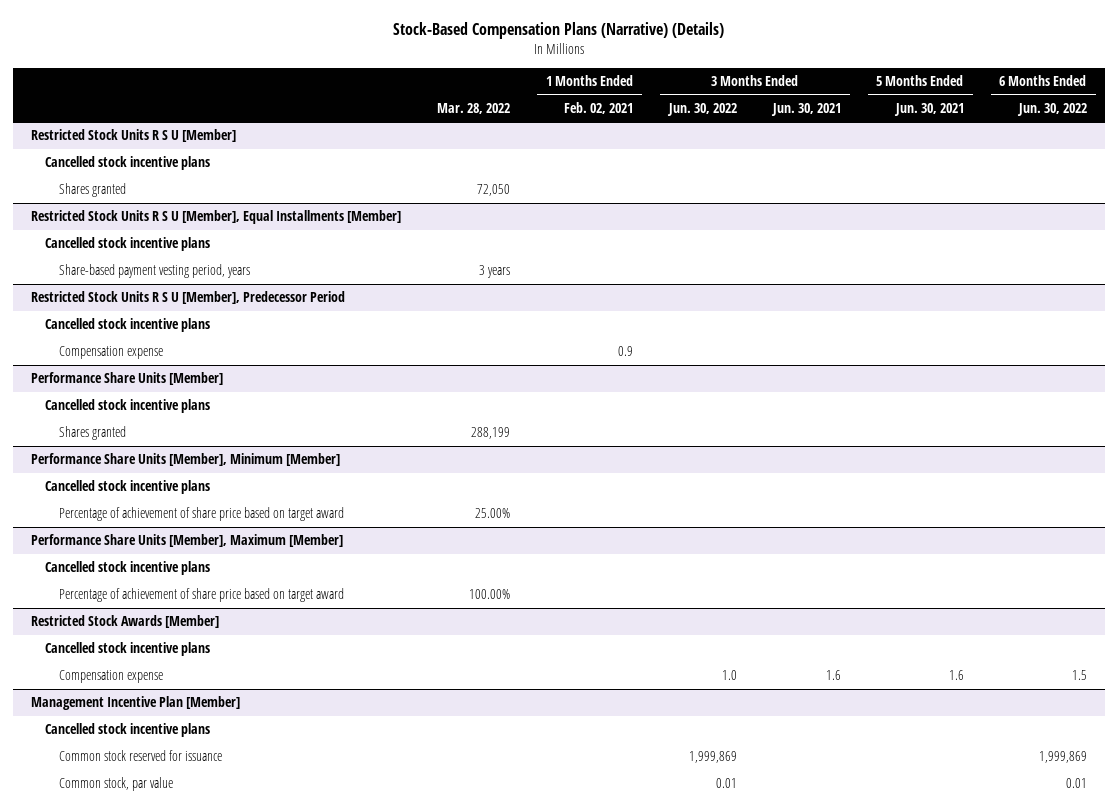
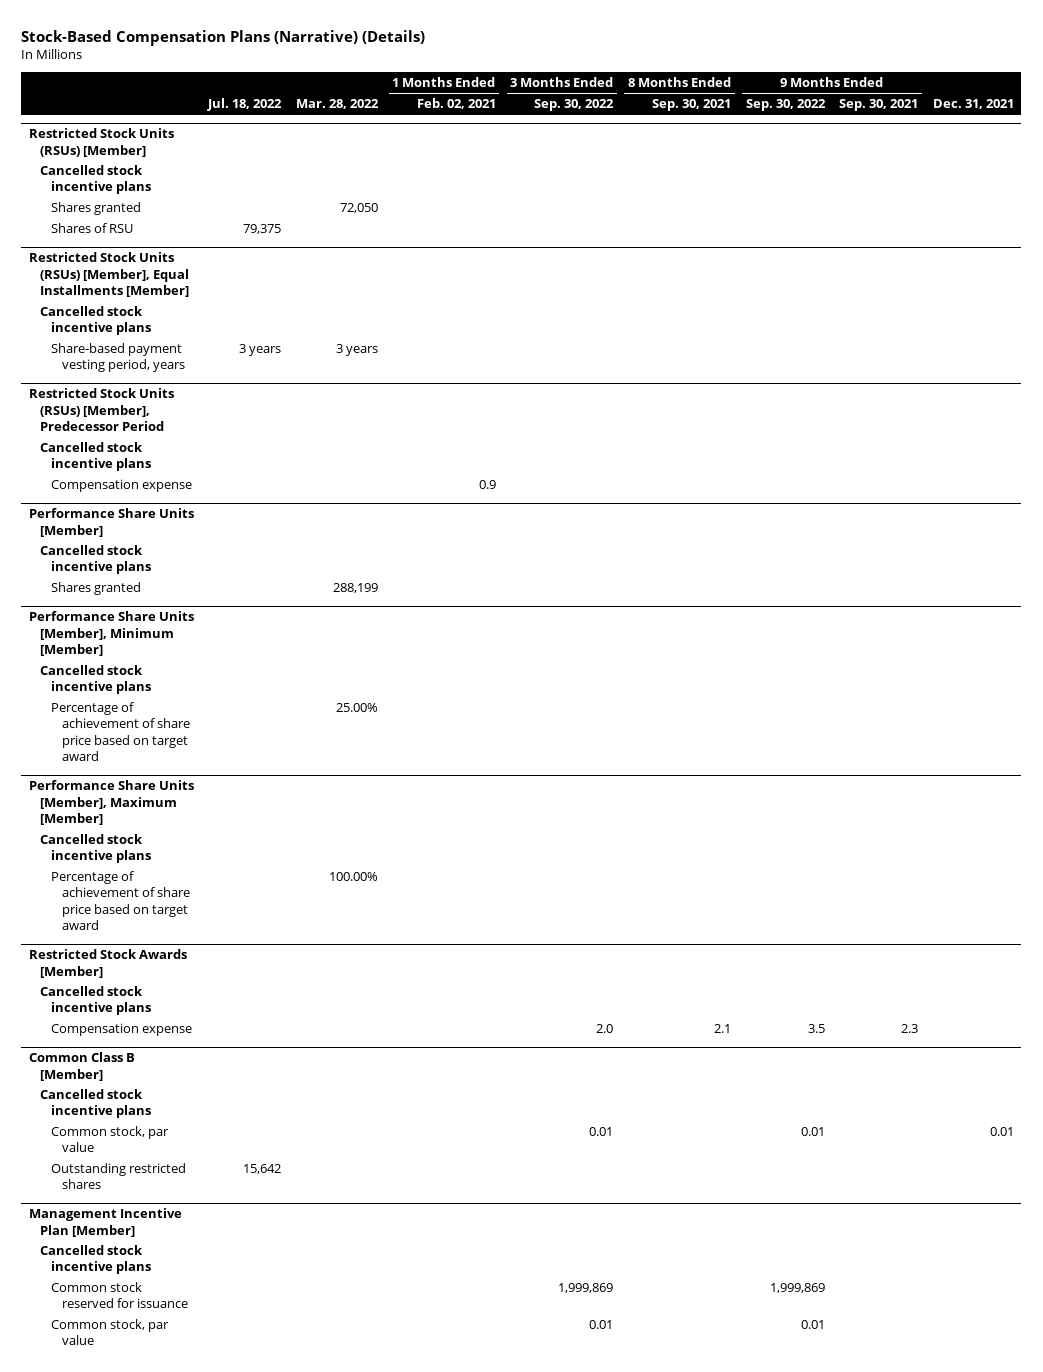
- | Mar. 28, 2022 | 1 Months Ended Feb. 02, 2021 | 3 Months Ended Jun. 30, 2022 | 3 Months Ended Jun. 30, 2021 | 5 Months Ended Jun. 30, 2021 | 6 Months Ended Jun. 30, 2022
+ | Jul. 18, 2022 | Mar. 28, 2022 | 1 Months Ended Feb. 02, 2021 | 3 Months Ended Sep. 30, 2022 | 8 Months Ended Sep. 30, 2021 | 9 Months Ended Sep. 30, 2022 | 9 Months Ended Sep. 30, 2021 | Dec. 31, 2021
- Restricted Stock Units R S U [Member]
+ Restricted Stock Units (RSUs) [Member]
- Restricted Stock Units R S U [Member], Equal Installments [Member]
+ Shares of RSU | 79,375 | | | | | | |
+ Restricted Stock Units (RSUs) [Member], Equal Installments [Member]
- Restricted Stock Units R S U [Member], Predecessor Period
+ Restricted Stock Units (RSUs) [Member], Predecessor Period
+ Common Class B [Member]
+ Cancelled stock incentive plans
+ Common stock, par value | | | | 0.01 | | 0.01 | | 0.01
+ Outstanding restricted shares | 15,642 | | | | | | |

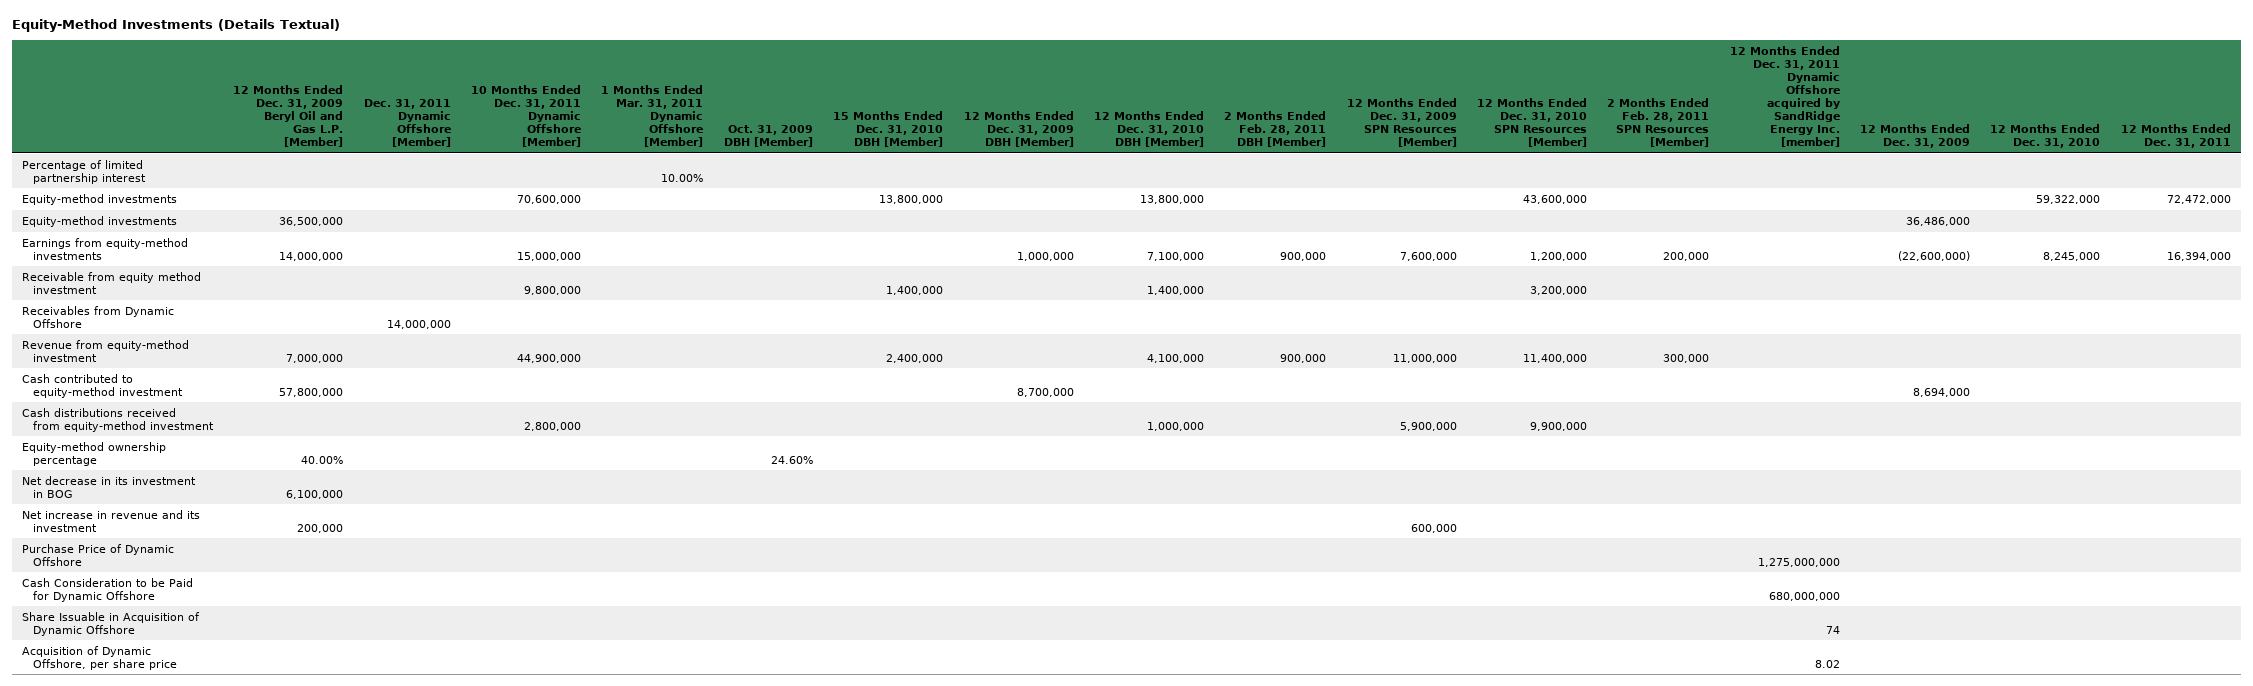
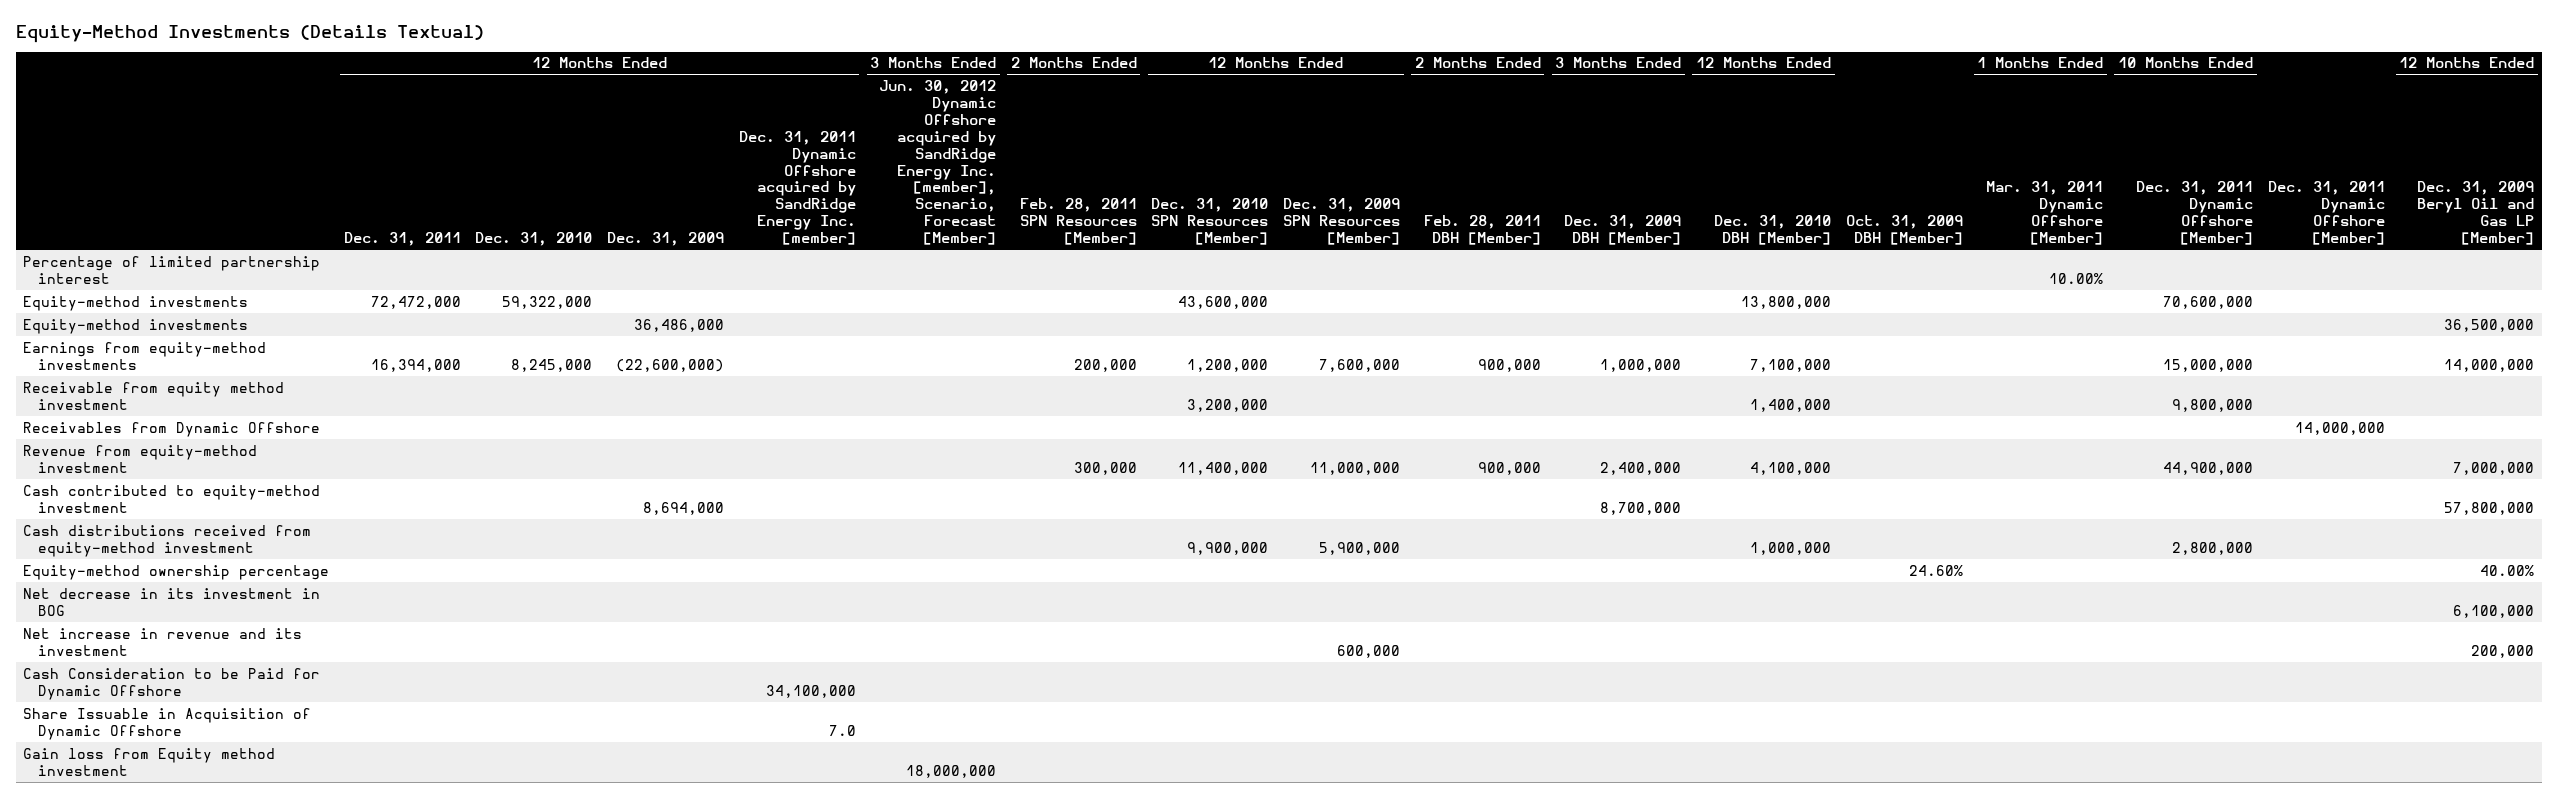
- | 12 Months Ended Dec. 31, 2009 Beryl Oil and Gas L.P. [Member] | Dec. 31, 2011 Dynamic Offshore [Member] | 10 Months Ended Dec. 31, 2011 Dynamic Offshore [Member] | 1 Months Ended Mar. 31, 2011 Dynamic Offshore [Member] | Oct. 31, 2009 DBH [Member] | 15 Months Ended Dec. 31, 2010 DBH [Member] | 12 Months Ended Dec. 31, 2009 DBH [Member] | 12 Months Ended Dec. 31, 2010 DBH [Member] | 2 Months Ended Feb. 28, 2011 DBH [Member] | 12 Months Ended Dec. 31, 2009 SPN Resources [Member] | 12 Months Ended Dec. 31, 2010 SPN Resources [Member] | 2 Months Ended Feb. 28, 2011 SPN Resources [Member] | 12 Months Ended Dec. 31, 2011 Dynamic Offshore acquired by SandRidge Energy Inc. [member] | 12 Months Ended Dec. 31, 2009 | 12 Months Ended Dec. 31, 2010 | 12 Months Ended Dec. 31, 2011
+ | 12 Months Ended Dec. 31, 2011 | 12 Months Ended Dec. 31, 2010 | 12 Months Ended Dec. 31, 2009 | 12 Months Ended Dec. 31, 2011 Dynamic Offshore acquired by SandRidge Energy Inc. [member] | 3 Months Ended Jun. 30, 2012 Dynamic Offshore acquired by SandRidge Energy Inc. [member], Scenario, Forecast [Member] | 2 Months Ended Feb. 28, 2011 SPN Resources [Member] | 12 Months Ended Dec. 31, 2010 SPN Resources [Member] | 12 Months Ended Dec. 31, 2009 SPN Resources [Member] | 2 Months Ended Feb. 28, 2011 DBH [Member] | 3 Months Ended Dec. 31, 2009 DBH [Member] | 12 Months Ended Dec. 31, 2010 DBH [Member] | Oct. 31, 2009 DBH [Member] | 1 Months Ended Mar. 31, 2011 Dynamic Offshore [Member] | 10 Months Ended Dec. 31, 2011 Dynamic Offshore [Member] | Dec. 31, 2011 Dynamic Offshore [Member] | 12 Months Ended Dec. 31, 2009 Beryl Oil and Gas LP [Member]
- Purchase Price of Dynamic Offshore | | | | | | | | | | | | | 1,275,000,000 | | |
- Cash Consideration to be Paid for Dynamic Offshore | | | | | | | | | | | | | 680,000,000 | | |
- Share Issuable in Acquisition of Dynamic Offshore | | | | | | | | | | | | | 74 | | |
- Acquisition of Dynamic Offshore, per share price | | | | | | | | | | | | | 8.02 | | |
+ Cash Consideration to be Paid for Dynamic Offshore | | | | 34,100,000 | | | | | | | | | | | |
+ Share Issuable in Acquisition of Dynamic Offshore | | | | 7.0 | | | | | | | | | | | |
+ Gain loss from Equity method investment | | | | | 18,000,000 | | | | | | | | | | |

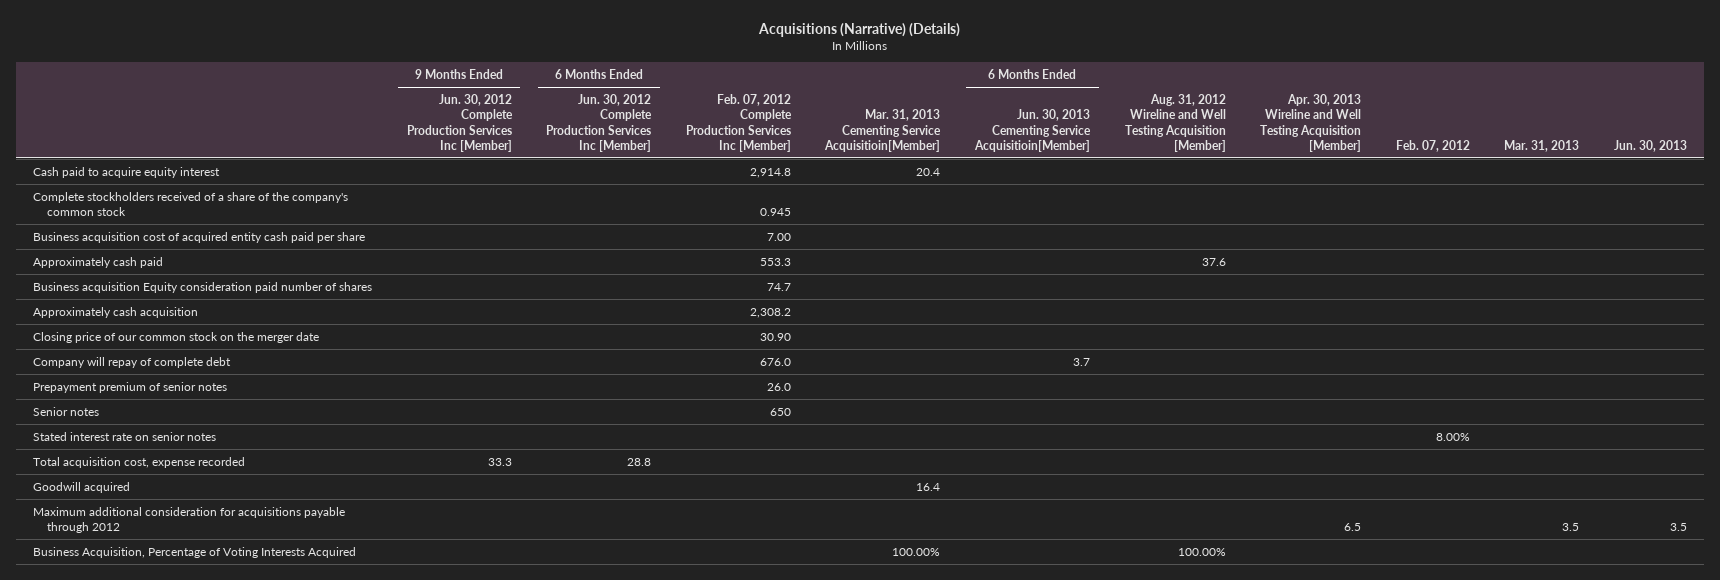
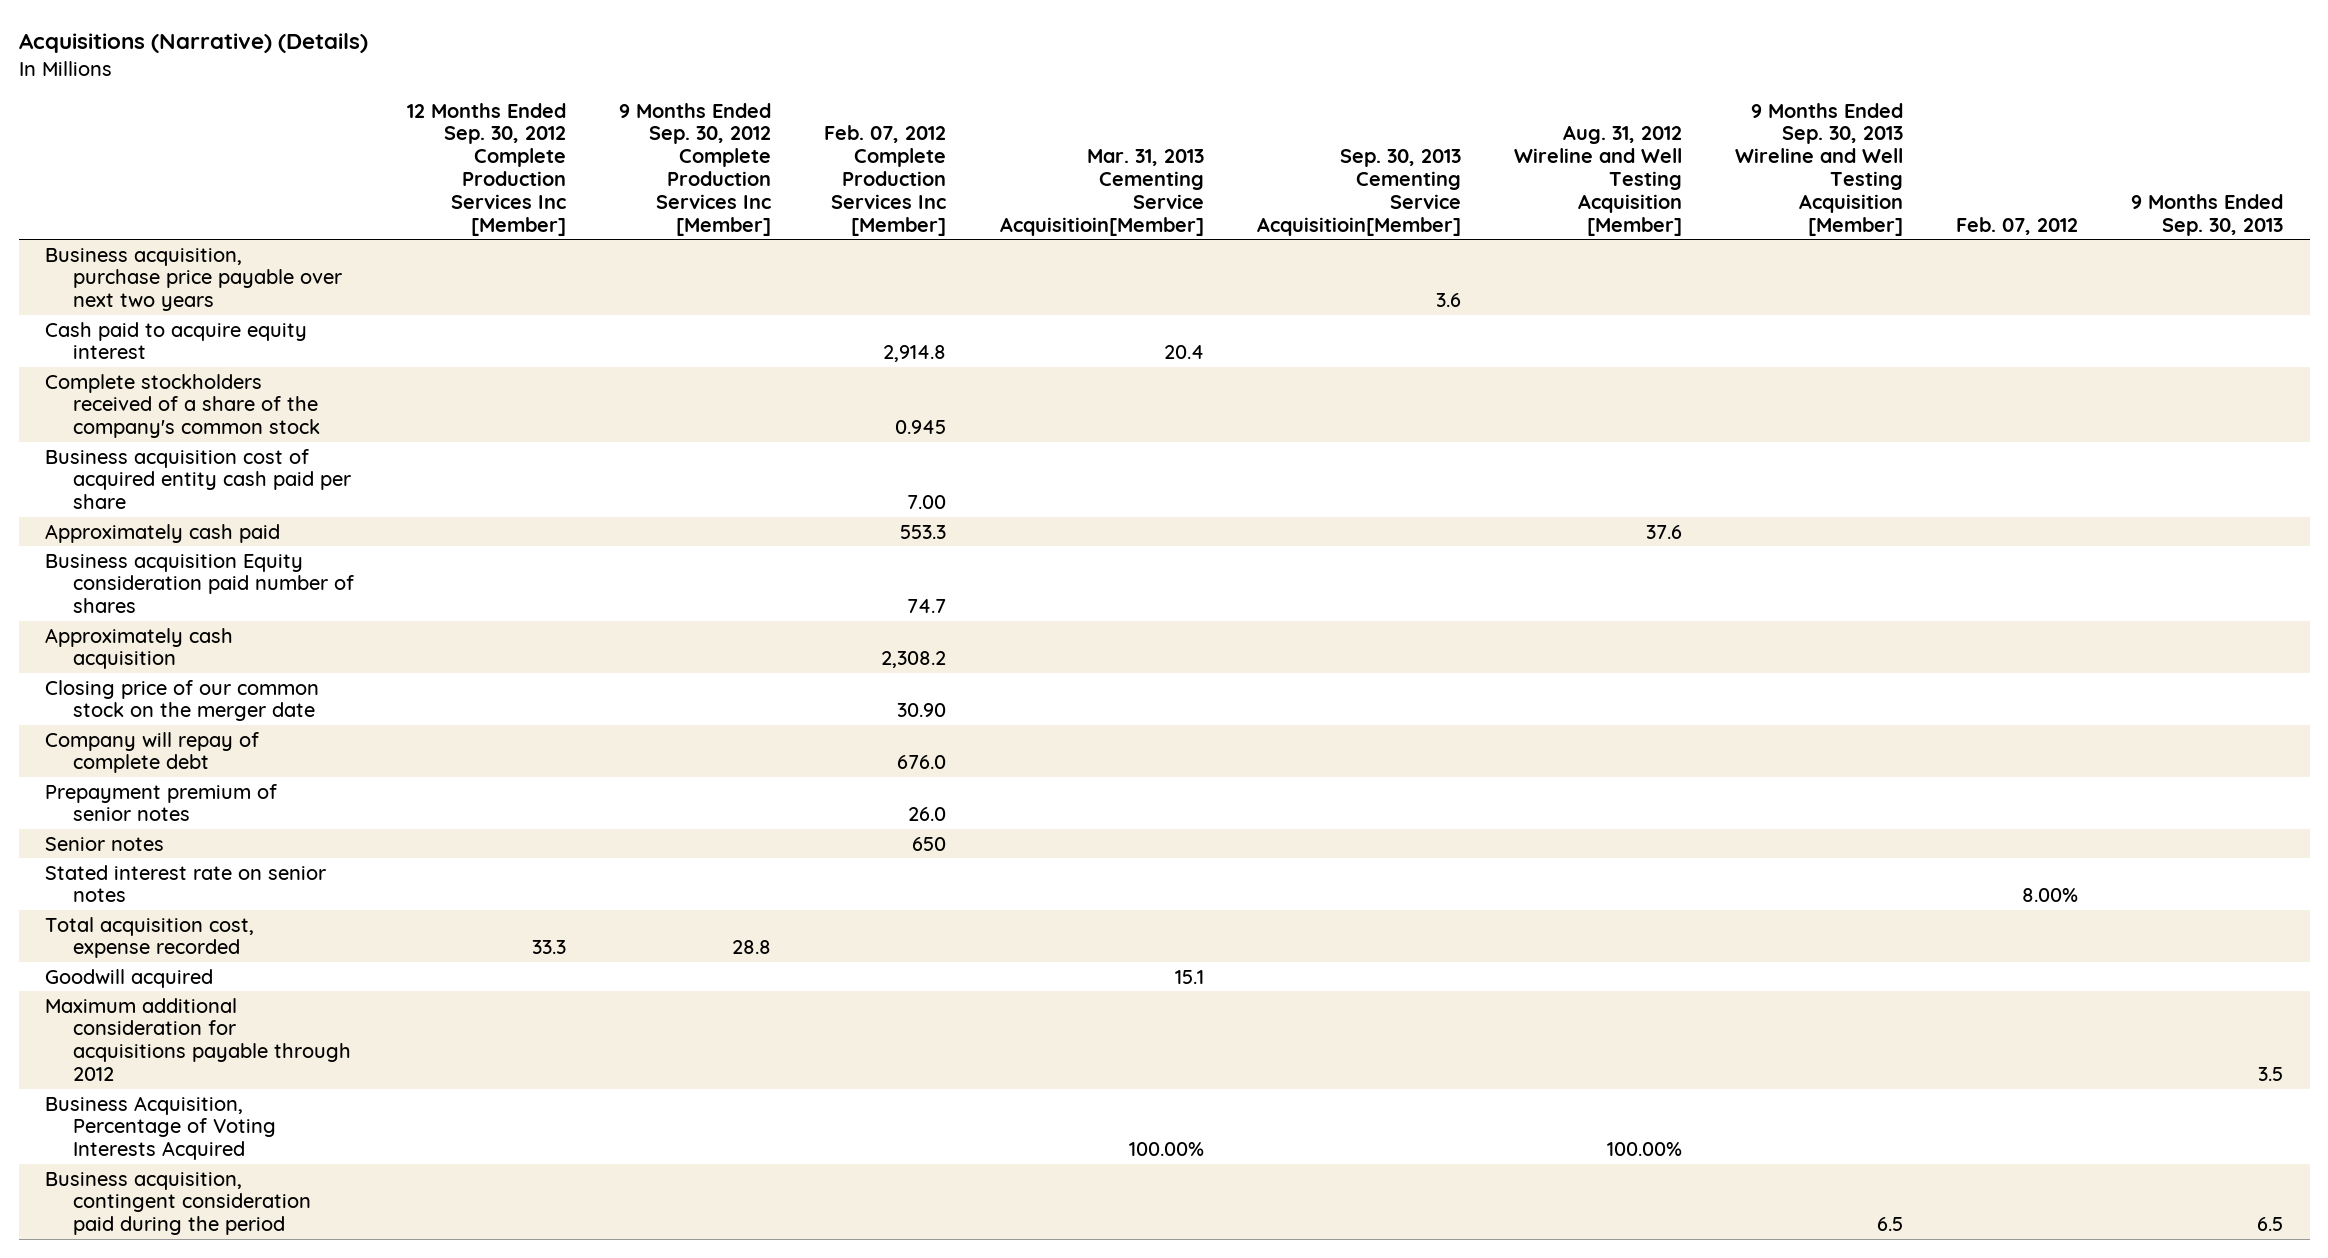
- | 9 Months Ended Jun. 30, 2012 Complete Production Services Inc [Member] | 6 Months Ended Jun. 30, 2012 Complete Production Services Inc [Member] | Feb. 07, 2012 Complete Production Services Inc [Member] | Mar. 31, 2013 Cementing Service Acquisitioin[Member] | 6 Months Ended Jun. 30, 2013 Cementing Service Acquisitioin[Member] | Aug. 31, 2012 Wireline and Well Testing Acquisition [Member] | Apr. 30, 2013 Wireline and Well Testing Acquisition [Member] | Feb. 07, 2012 | Mar. 31, 2013 | Jun. 30, 2013
+ | 12 Months Ended Sep. 30, 2012 Complete Production Services Inc [Member] | 9 Months Ended Sep. 30, 2012 Complete Production Services Inc [Member] | Feb. 07, 2012 Complete Production Services Inc [Member] | Mar. 31, 2013 Cementing Service Acquisitioin[Member] | Sep. 30, 2013 Cementing Service Acquisitioin[Member] | Aug. 31, 2012 Wireline and Well Testing Acquisition [Member] | 9 Months Ended Sep. 30, 2013 Wireline and Well Testing Acquisition [Member] | Feb. 07, 2012 | 9 Months Ended Sep. 30, 2013
+ Business acquisition, purchase price payable over next two years | | | | | 3.6 | | | |
- Goodwill acquired | | | | 16.4 | | | | | |
+ Goodwill acquired | | | | 15.1 | | | | |
+ Business acquisition, contingent consideration paid during the period | | | | | | | 6.5 | | 6.5

